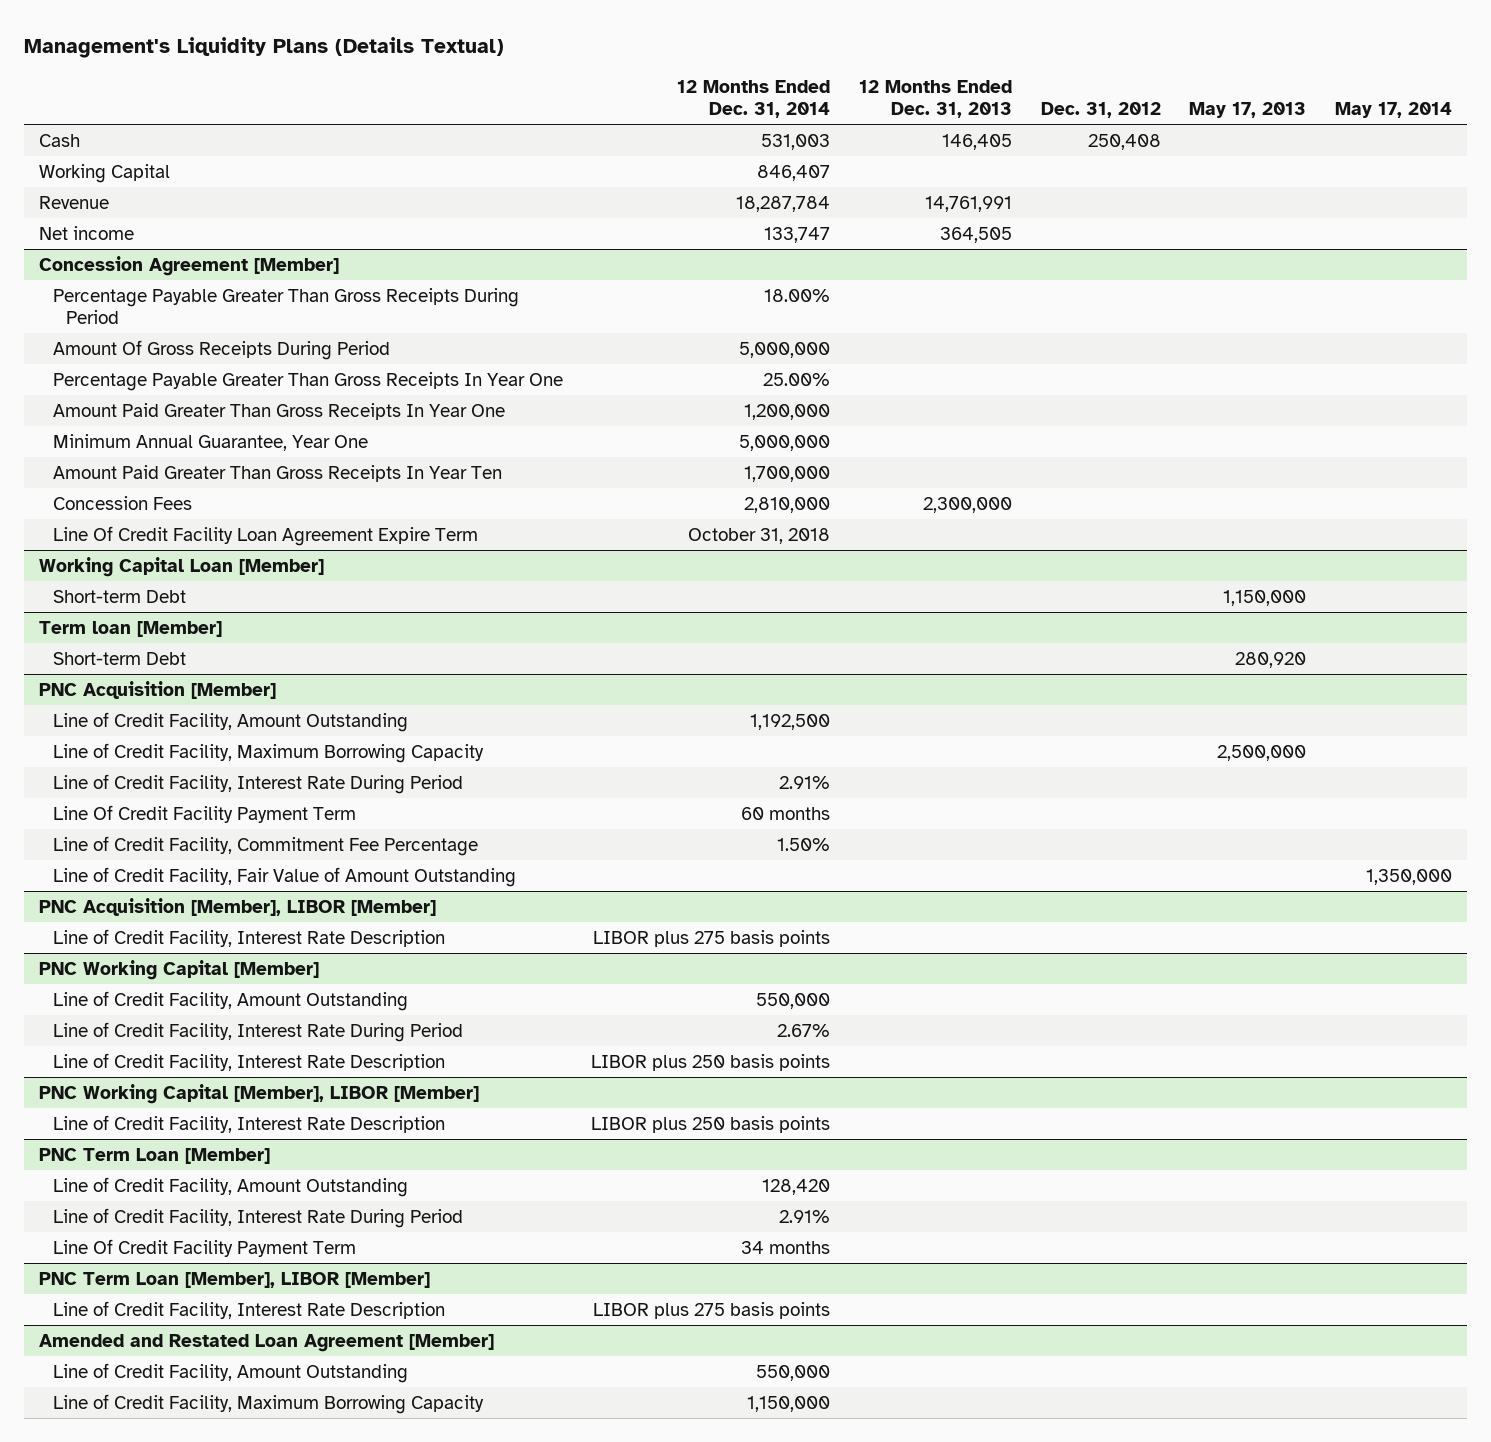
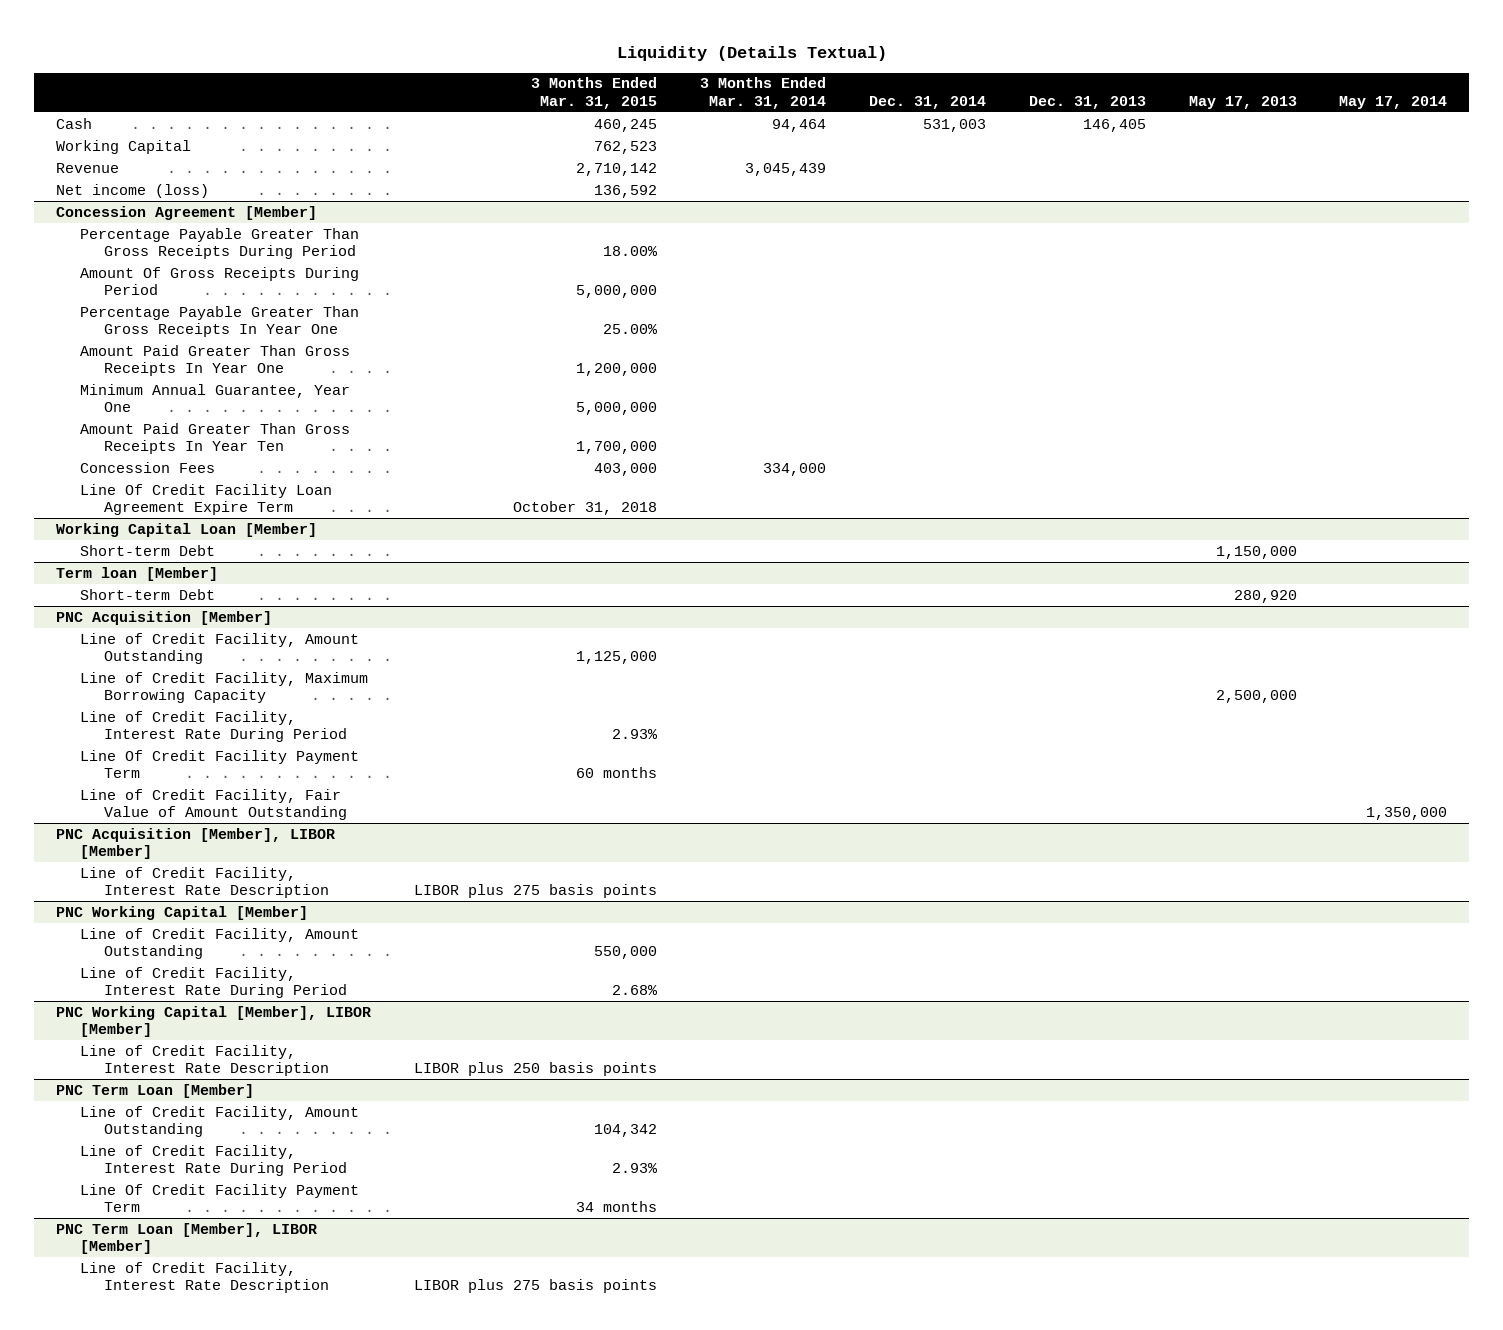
- Management's Liquidity Plans (Details Textual)
+ Liquidity (Details Textual)
- | 12 Months Ended Dec. 31, 2014 | 12 Months Ended Dec. 31, 2013 | Dec. 31, 2012 | May 17, 2013 | May 17, 2014
+ | 3 Months Ended Mar. 31, 2015 | 3 Months Ended Mar. 31, 2014 | Dec. 31, 2014 | Dec. 31, 2013 | May 17, 2013 | May 17, 2014
- Net income | 133,747 | 364,505 | | |
+ Net income (loss) | 136,592 | | | | |
@ PNC Acquisition [Member]
- Line of Credit Facility, Commitment Fee Percentage | 1.50% | | | |
@ PNC Working Capital [Member]
- Line of Credit Facility, Interest Rate Description | LIBOR plus 250 basis points | | | |
- Amended and Restated Loan Agreement [Member]
- Line of Credit Facility, Amount Outstanding | 550,000 | | | |
- Line of Credit Facility, Maximum Borrowing Capacity | 1,150,000 | | | |

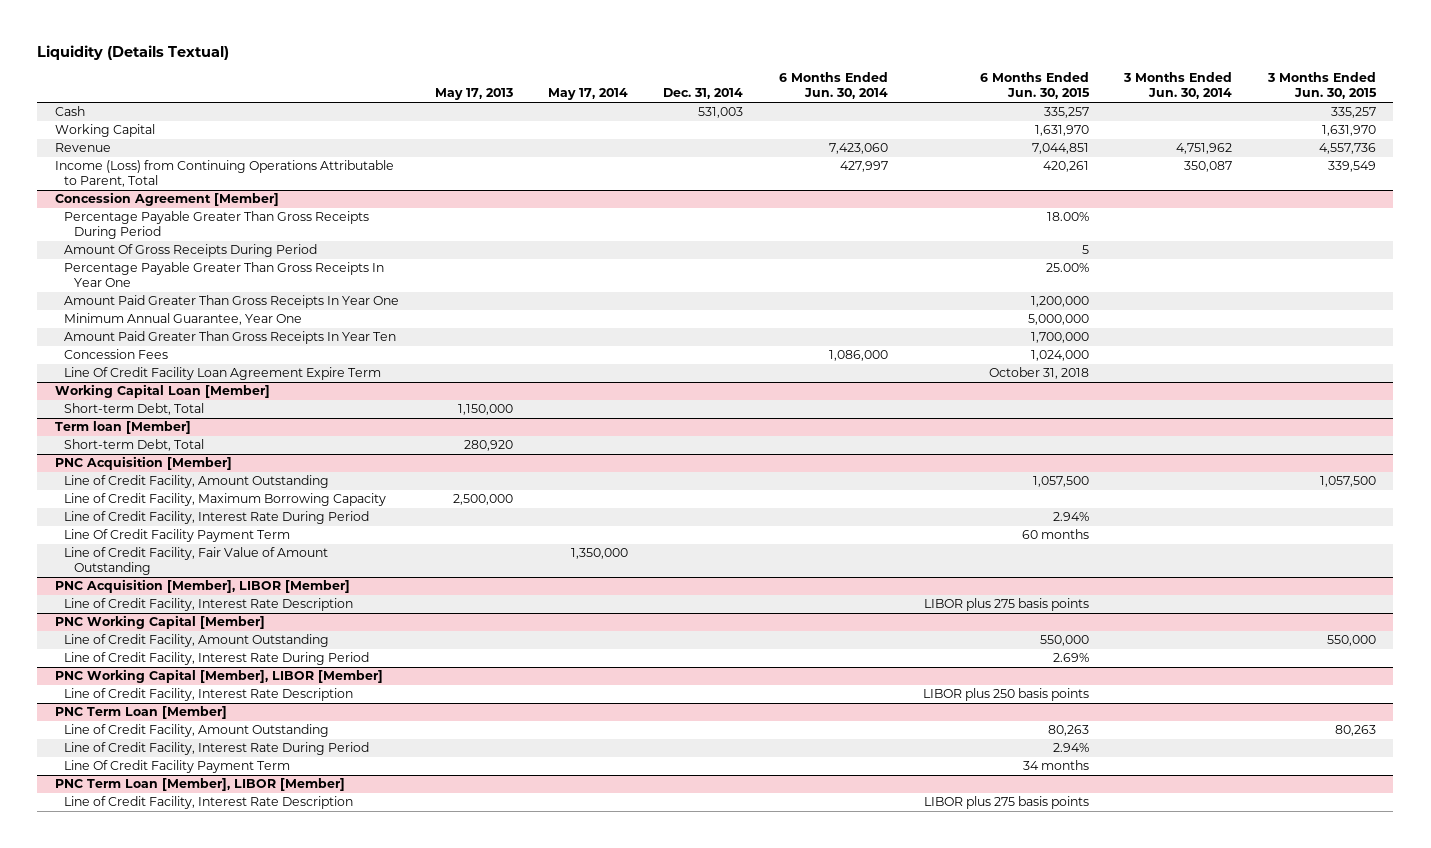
- | 3 Months Ended Mar. 31, 2015 | 3 Months Ended Mar. 31, 2014 | Dec. 31, 2014 | Dec. 31, 2013 | May 17, 2013 | May 17, 2014
+ | May 17, 2013 | May 17, 2014 | Dec. 31, 2014 | 6 Months Ended Jun. 30, 2014 | 6 Months Ended Jun. 30, 2015 | 3 Months Ended Jun. 30, 2014 | 3 Months Ended Jun. 30, 2015
- Net income (loss) | 136,592 | | | | |
+ Income (Loss) from Continuing Operations Attributable to Parent, Total | | | | 427,997 | 420,261 | 350,087 | 339,549
@ Working Capital Loan [Member]
- Short-term Debt | | | | | 1,150,000 |
+ Short-term Debt, Total | 1,150,000 | | | | | |
@ Term loan [Member]
- Short-term Debt | | | | | 280,920 |
+ Short-term Debt, Total | 280,920 | | | | | |

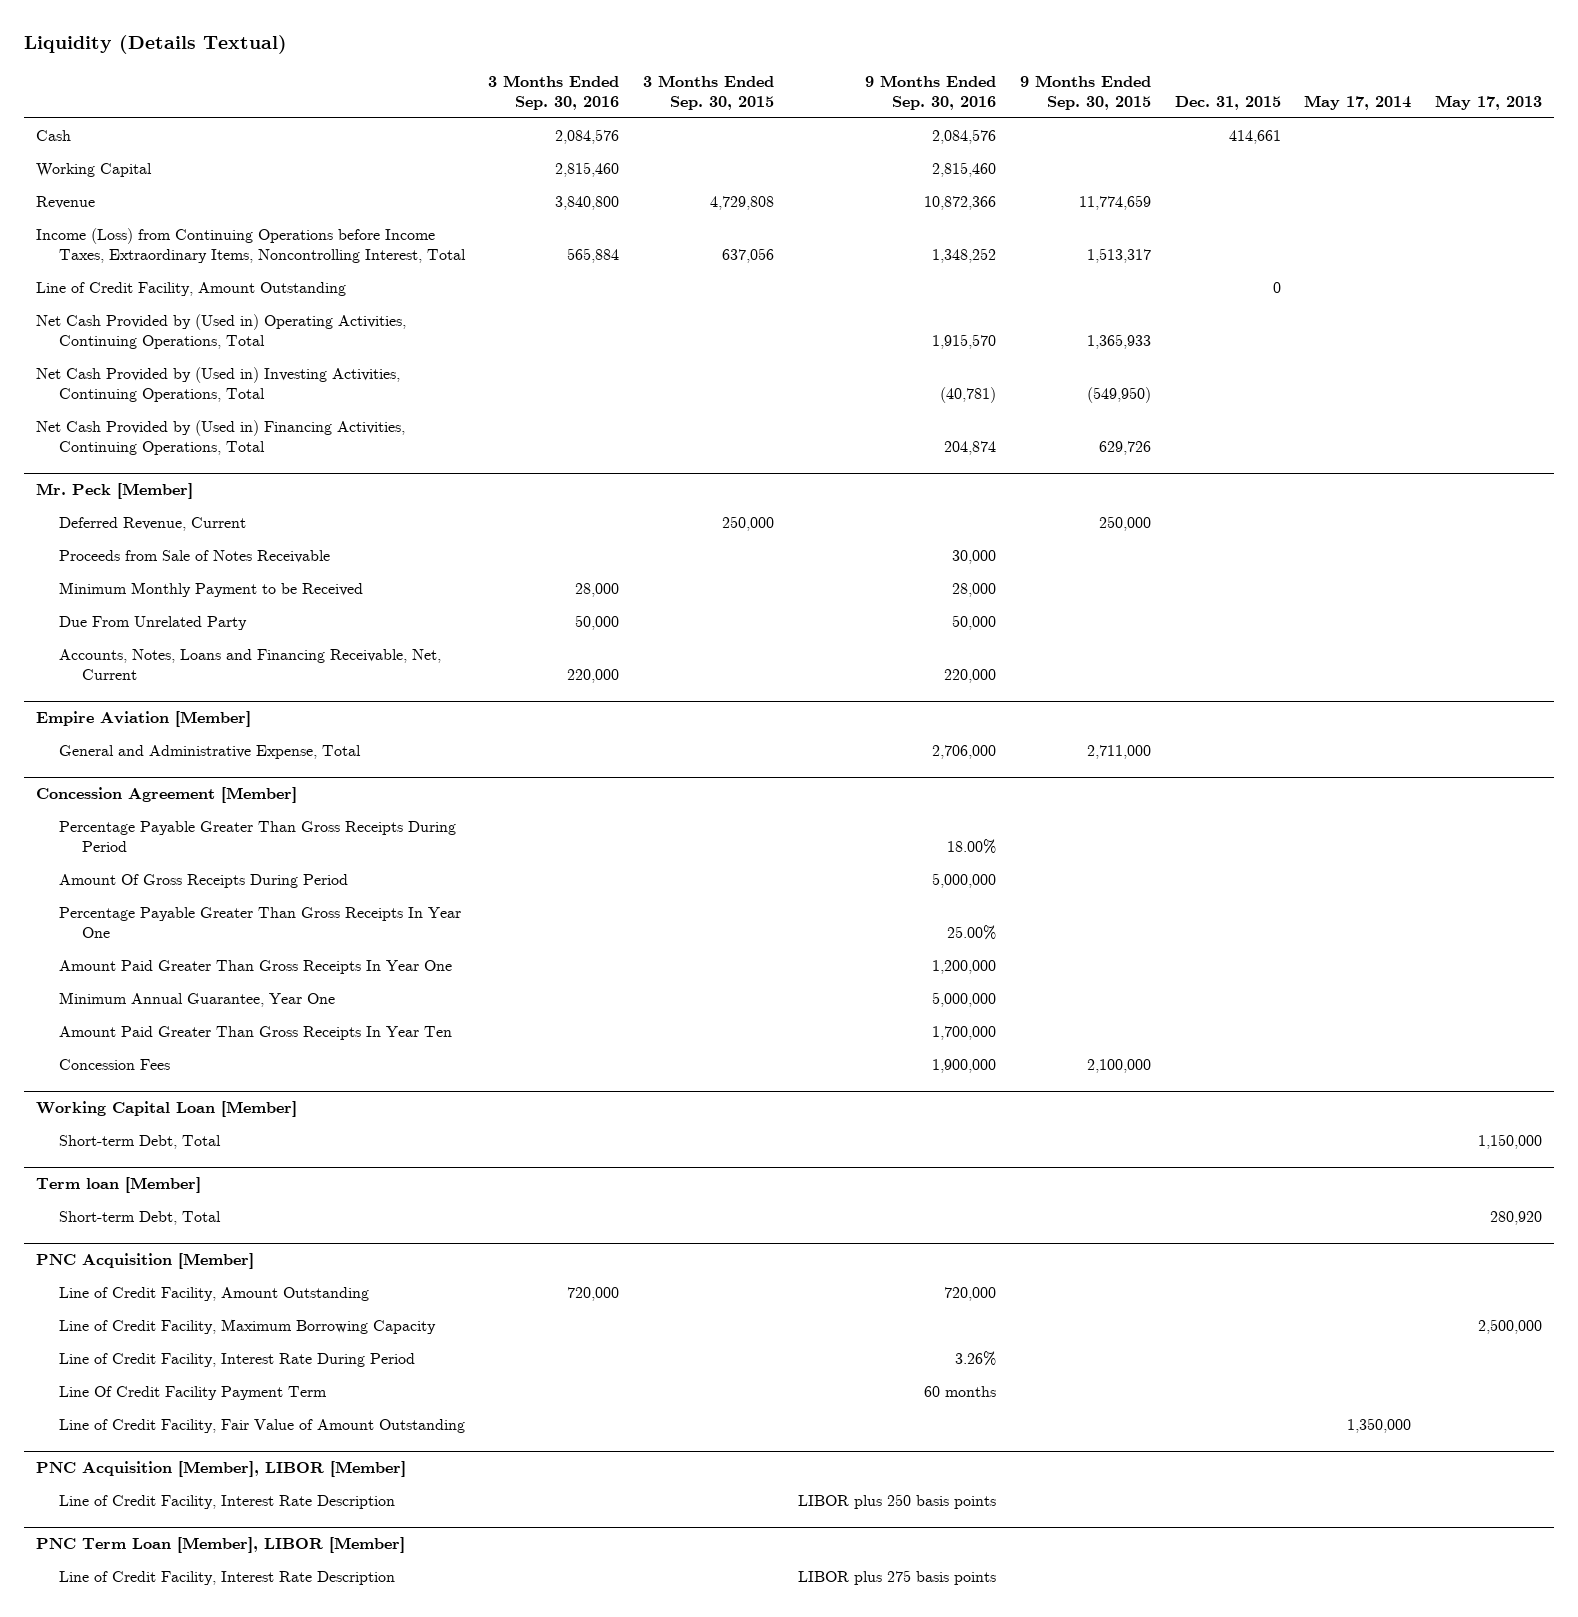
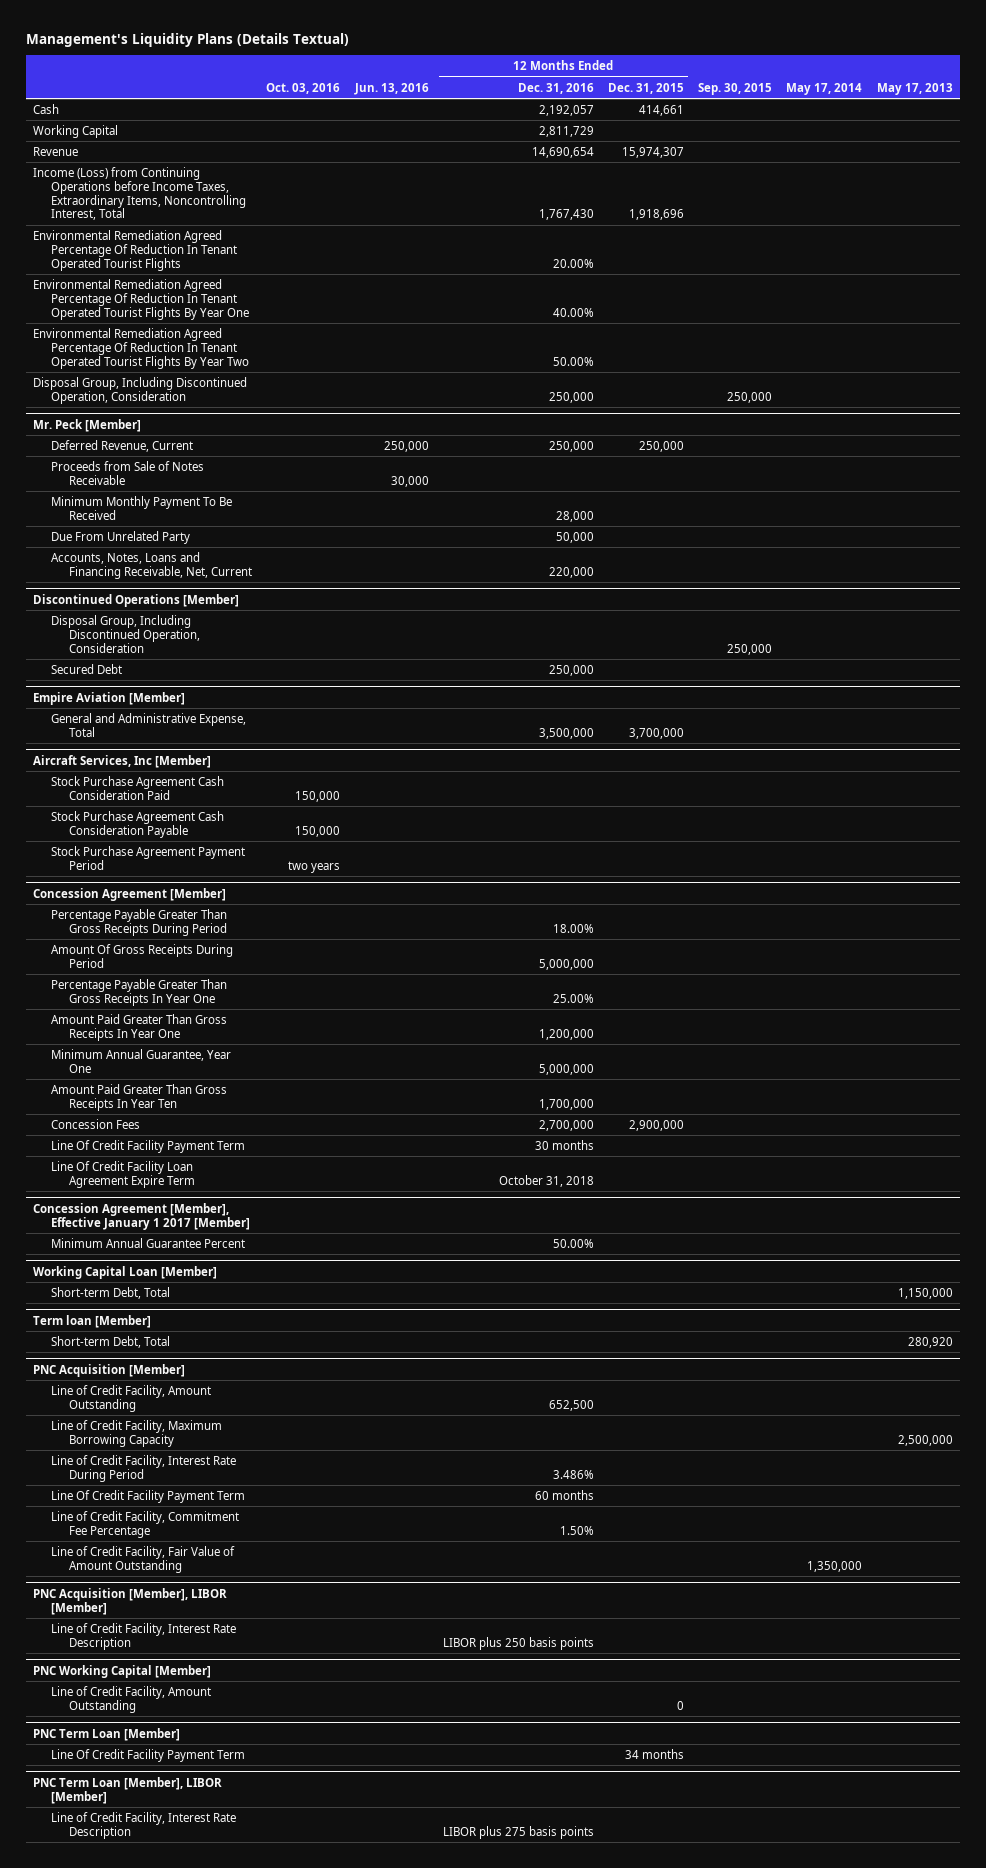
- Liquidity (Details Textual)
+ Management's Liquidity Plans (Details Textual)
- | 3 Months Ended Sep. 30, 2016 | 3 Months Ended Sep. 30, 2015 | 9 Months Ended Sep. 30, 2016 | 9 Months Ended Sep. 30, 2015 | Dec. 31, 2015 | May 17, 2014 | May 17, 2013
+ | Oct. 03, 2016 | Jun. 13, 2016 | 12 Months Ended Dec. 31, 2016 | 12 Months Ended Dec. 31, 2015 | Sep. 30, 2015 | May 17, 2014 | May 17, 2013
- Line of Credit Facility, Amount Outstanding | | | | | 0 | |
- Net Cash Provided by (Used in) Operating Activities, Continuing Operations, Total | | | 1,915,570 | 1,365,933 | | |
- Net Cash Provided by (Used in) Investing Activities, Continuing Operations, Total | | | (40,781) | (549,950) | | |
- Net Cash Provided by (Used in) Financing Activities, Continuing Operations, Total | | | 204,874 | 629,726 | | |
+ Environmental Remediation Agreed Percentage Of Reduction In Tenant Operated Tourist Flights | | | 20.00% | | | |
+ Environmental Remediation Agreed Percentage Of Reduction In Tenant Operated Tourist Flights By Year One | | | 40.00% | | | |
+ Environmental Remediation Agreed Percentage Of Reduction In Tenant Operated Tourist Flights By Year Two | | | 50.00% | | | |
+ Disposal Group, Including Discontinued Operation, Consideration | | | 250,000 | | 250,000 | |
@ Mr. Peck [Member]
- Minimum Monthly Payment to be Received | 28,000 | | 28,000 | | | |
+ Minimum Monthly Payment To Be Received | | | 28,000 | | | |
+ Discontinued Operations [Member]
+ Disposal Group, Including Discontinued Operation, Consideration | | | | | 250,000 | |
+ Secured Debt | | | 250,000 | | | |
+ Aircraft Services, Inc [Member]
+ Stock Purchase Agreement Cash Consideration Paid | 150,000 | | | | | |
+ Stock Purchase Agreement Cash Consideration Payable | 150,000 | | | | | |
+ Stock Purchase Agreement Payment Period | two years | | | | | |
@ Concession Agreement [Member]
+ Line Of Credit Facility Payment Term | | | 30 months | | | |
+ Line Of Credit Facility Loan Agreement Expire Term | | | October 31, 2018 | | | |
+ Concession Agreement [Member], Effective January 1 2017 [Member]
+ Minimum Annual Guarantee Percent | | | 50.00% | | | |
@ PNC Acquisition [Member]
+ Line of Credit Facility, Commitment Fee Percentage | | | 1.50% | | | |
+ PNC Working Capital [Member]
+ Line of Credit Facility, Amount Outstanding | | | | 0 | | |
+ PNC Term Loan [Member]
+ Line Of Credit Facility Payment Term | | | | 34 months | | |

